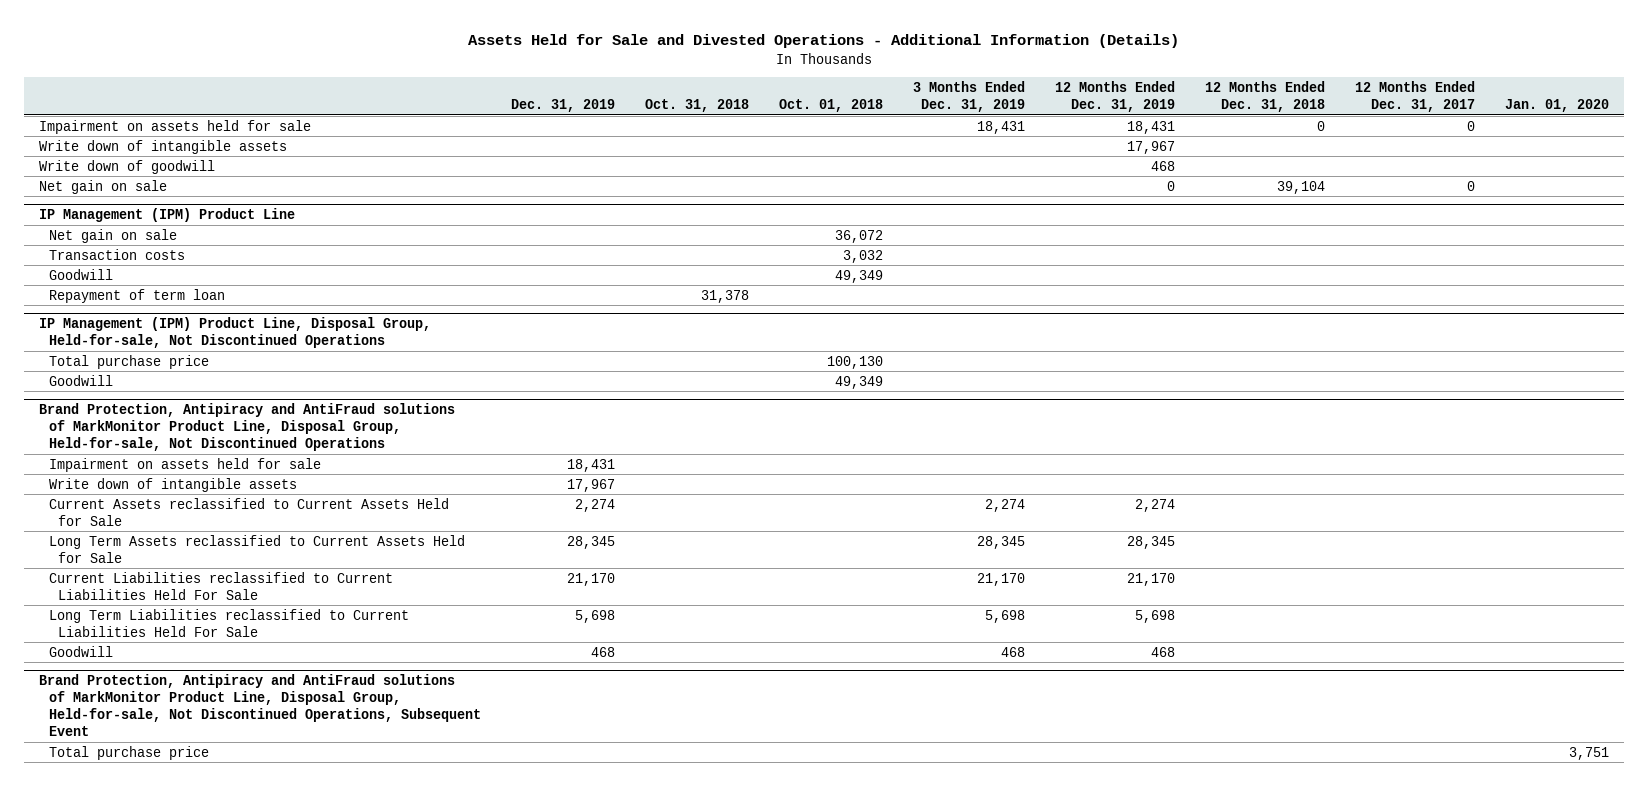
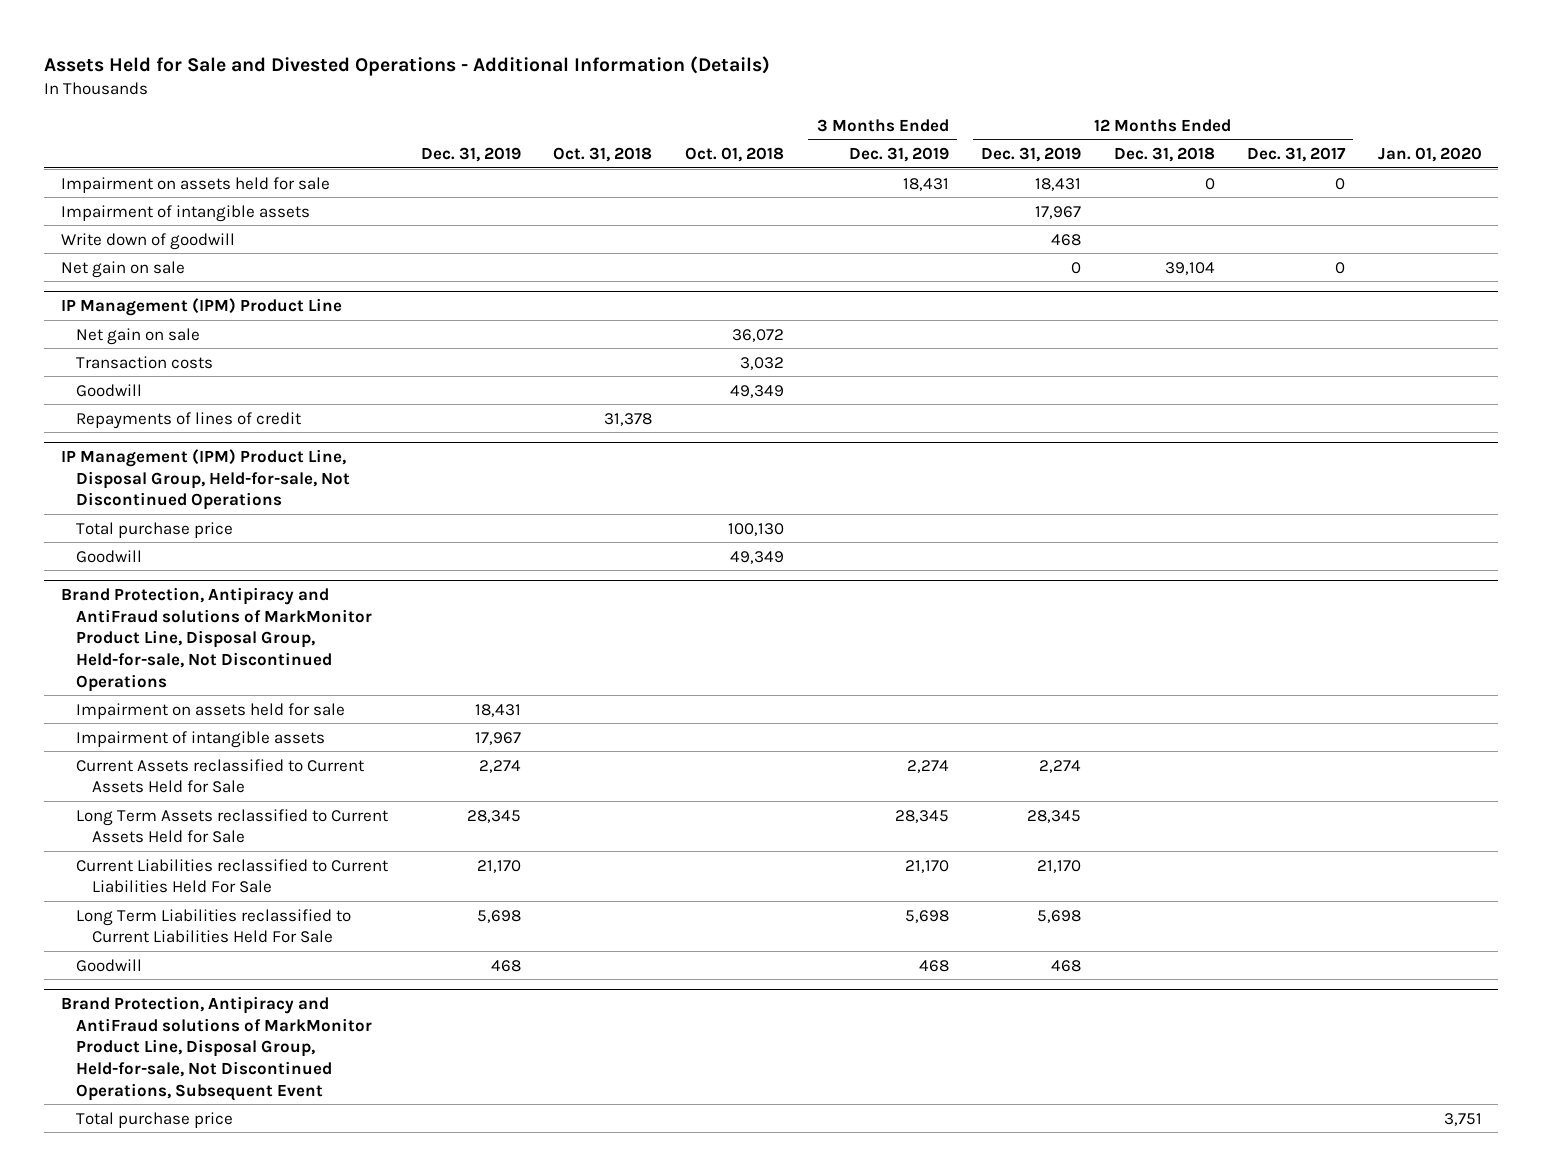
- Write down of intangible assets | | | | | 17,967 | | |
+ Impairment of intangible assets | | | | | 17,967 | | |
@ IP Management (IPM) Product Line
- Repayment of term loan | | 31,378 | | | | | |
+ Repayments of lines of credit | | 31,378 | | | | | |
@ Brand Protection, Antipiracy and AntiFraud solutions of MarkMonitor Product Line, Disposal Group, Held-for-sale, Not Discontinued Operations
- Write down of intangible assets | 17,967 | | | | | | |
+ Impairment of intangible assets | 17,967 | | | | | | |

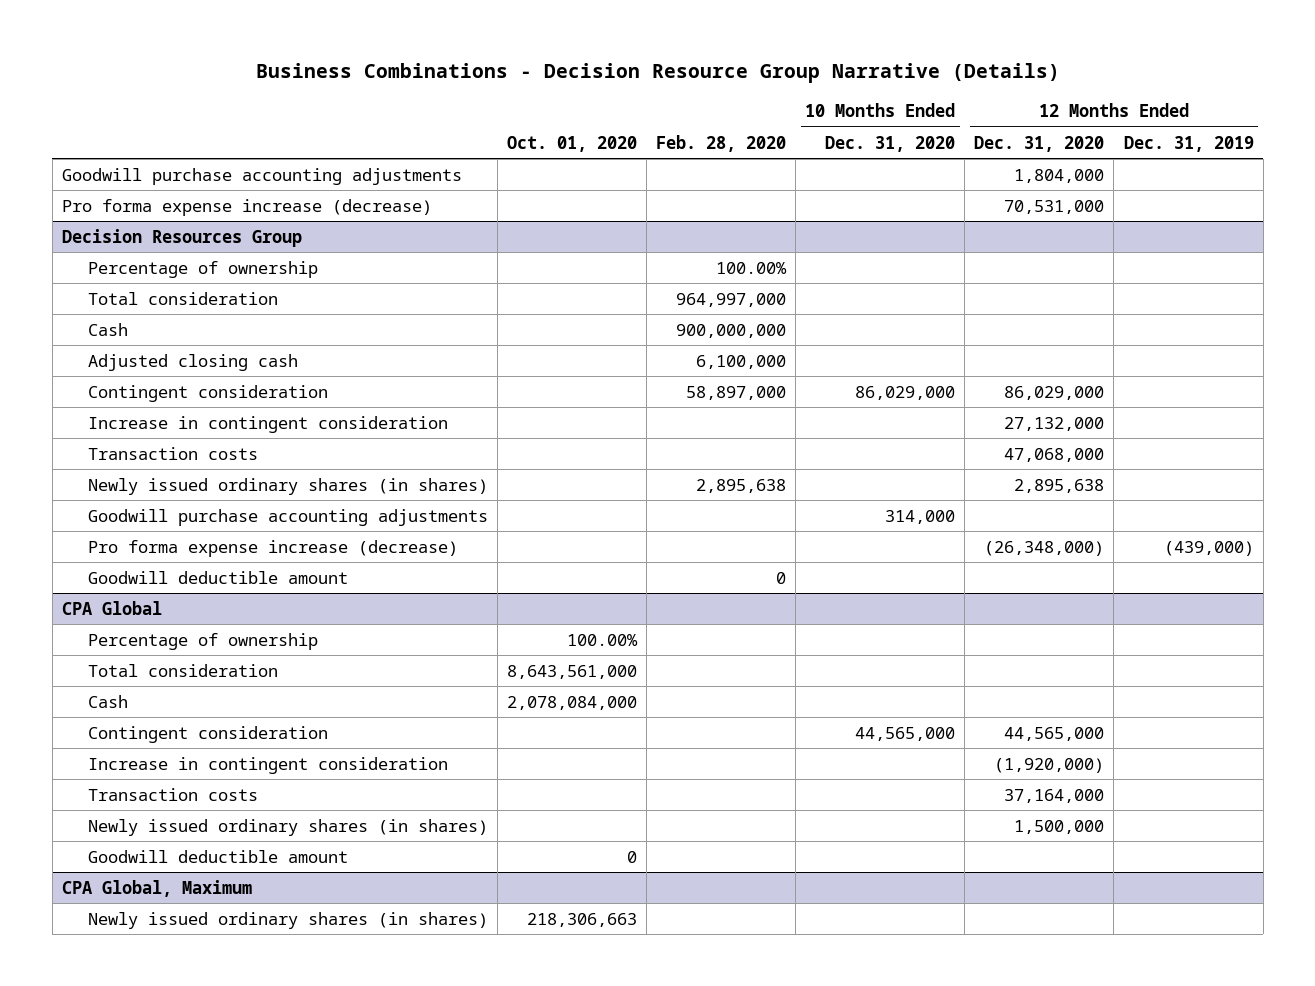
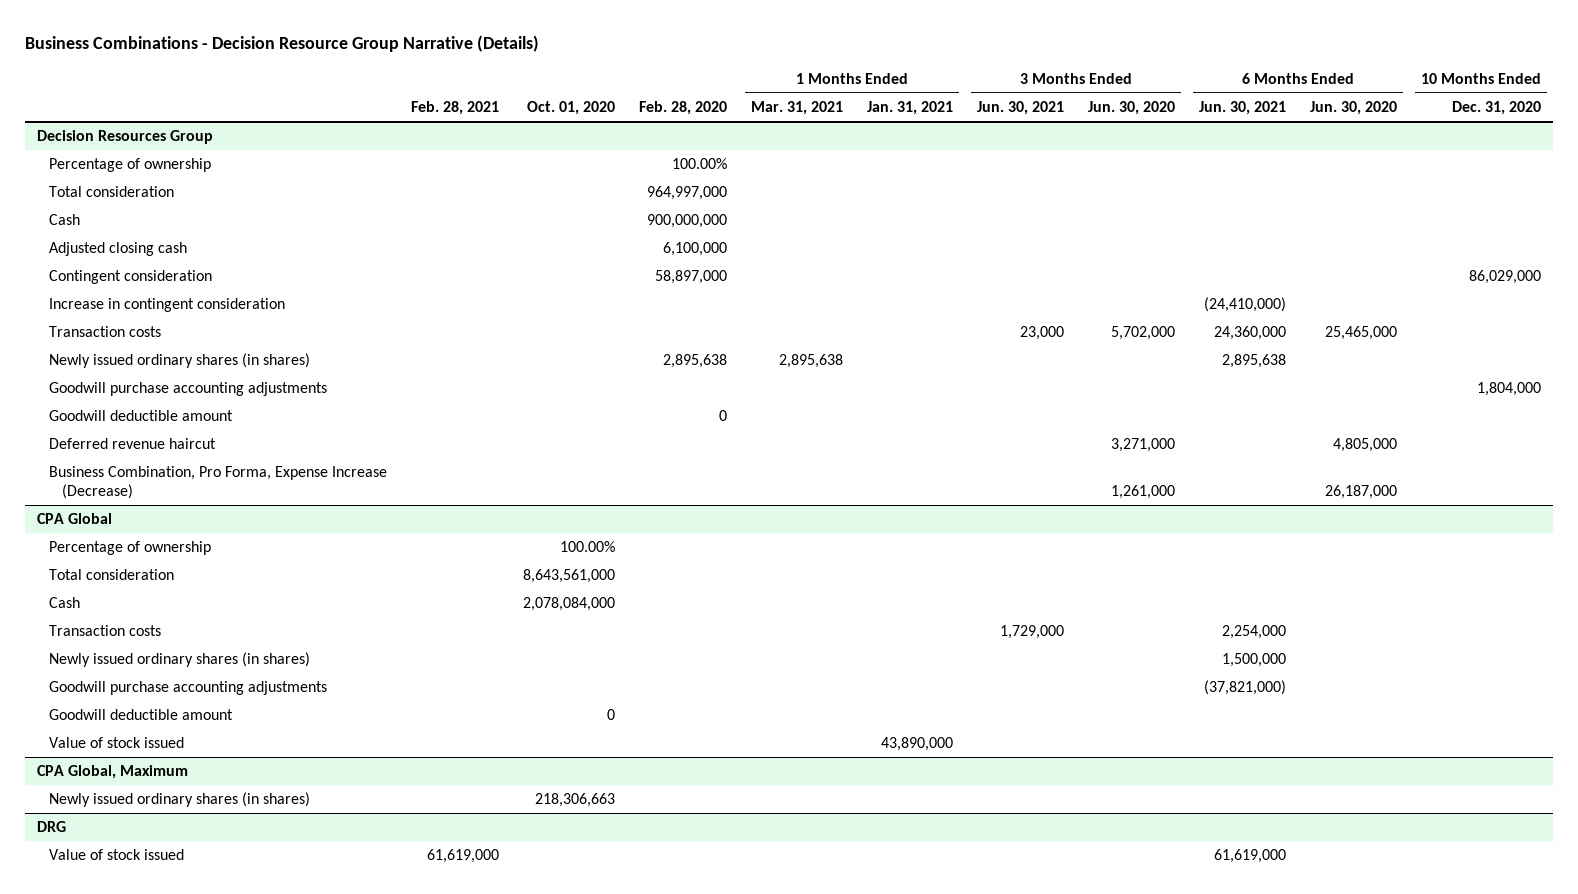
- | Oct. 01, 2020 | Feb. 28, 2020 | 10 Months Ended Dec. 31, 2020 | 12 Months Ended Dec. 31, 2020 | 12 Months Ended Dec. 31, 2019
+ | Feb. 28, 2021 | Oct. 01, 2020 | Feb. 28, 2020 | 1 Months Ended Mar. 31, 2021 | 1 Months Ended Jan. 31, 2021 | 3 Months Ended Jun. 30, 2021 | 3 Months Ended Jun. 30, 2020 | 6 Months Ended Jun. 30, 2021 | 6 Months Ended Jun. 30, 2020 | 10 Months Ended Dec. 31, 2020
- Goodwill purchase accounting adjustments | | | | 1,804,000 |
- Pro forma expense increase (decrease) | | | | 70,531,000 |
@ Decision Resources Group
- Goodwill purchase accounting adjustments | | | 314,000 | |
- Pro forma expense increase (decrease) | | | | (26,348,000) | (439,000)
+ Goodwill purchase accounting adjustments | | | | | | | | | | 1,804,000
+ Deferred revenue haircut | | | | | | | 3,271,000 | | 4,805,000 |
+ Business Combination, Pro Forma, Expense Increase (Decrease) | | | | | | | 1,261,000 | | 26,187,000 |
@ CPA Global
- Contingent consideration | | | 44,565,000 | 44,565,000 |
- Increase in contingent consideration | | | | (1,920,000) |
+ Goodwill purchase accounting adjustments | | | | | | | | (37,821,000) | |
+ Value of stock issued | | | | | 43,890,000 | | | | |
+ DRG
+ Value of stock issued | 61,619,000 | | | | | | | 61,619,000 | |

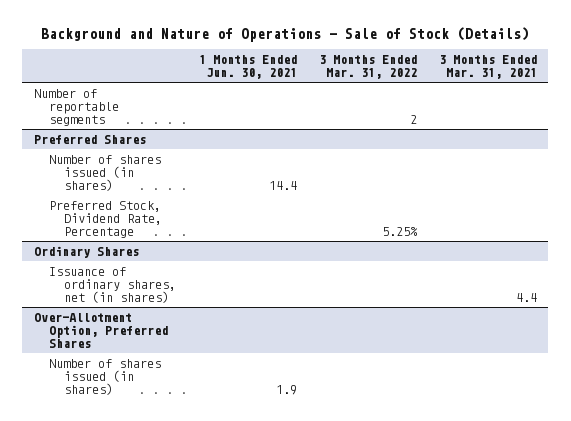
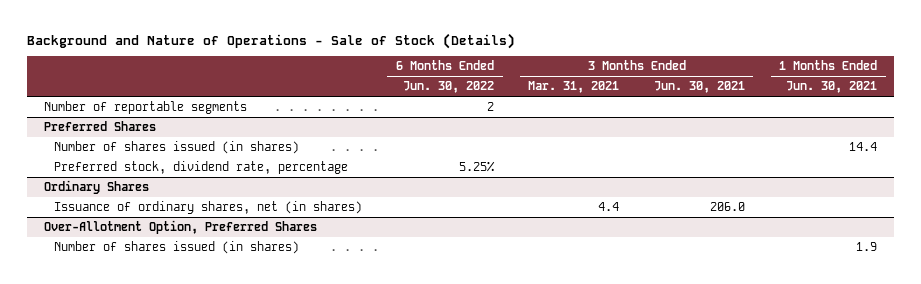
- | 1 Months Ended Jun. 30, 2021 | 3 Months Ended Mar. 31, 2022 | 3 Months Ended Mar. 31, 2021
+ | 6 Months Ended Jun. 30, 2022 | 3 Months Ended Mar. 31, 2021 | 3 Months Ended Jun. 30, 2021 | 1 Months Ended Jun. 30, 2021
@ Preferred Shares
- Preferred Stock, Dividend Rate, Percentage | | 5.25% |
+ Preferred stock, dividend rate, percentage | 5.25% | | |

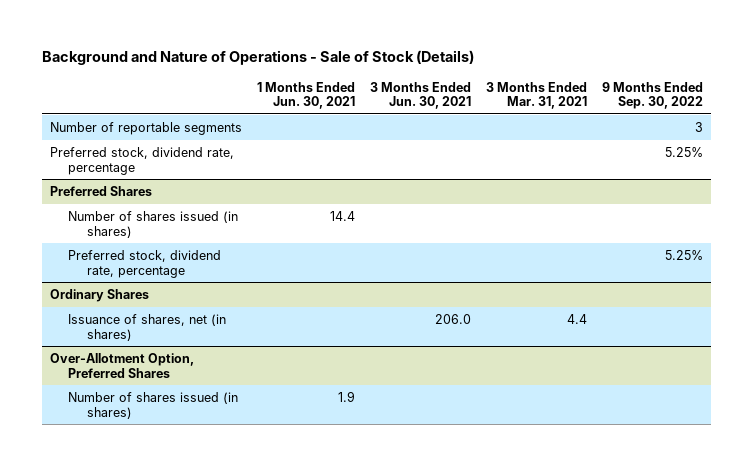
- | 6 Months Ended Jun. 30, 2022 | 3 Months Ended Mar. 31, 2021 | 3 Months Ended Jun. 30, 2021 | 1 Months Ended Jun. 30, 2021
+ | 1 Months Ended Jun. 30, 2021 | 3 Months Ended Jun. 30, 2021 | 3 Months Ended Mar. 31, 2021 | 9 Months Ended Sep. 30, 2022
+ Preferred stock, dividend rate, percentage | | | | 5.25%
@ Ordinary Shares
- Issuance of ordinary shares, net (in shares) | | 4.4 | 206.0 |
+ Issuance of shares, net (in shares) | | 206.0 | 4.4 |

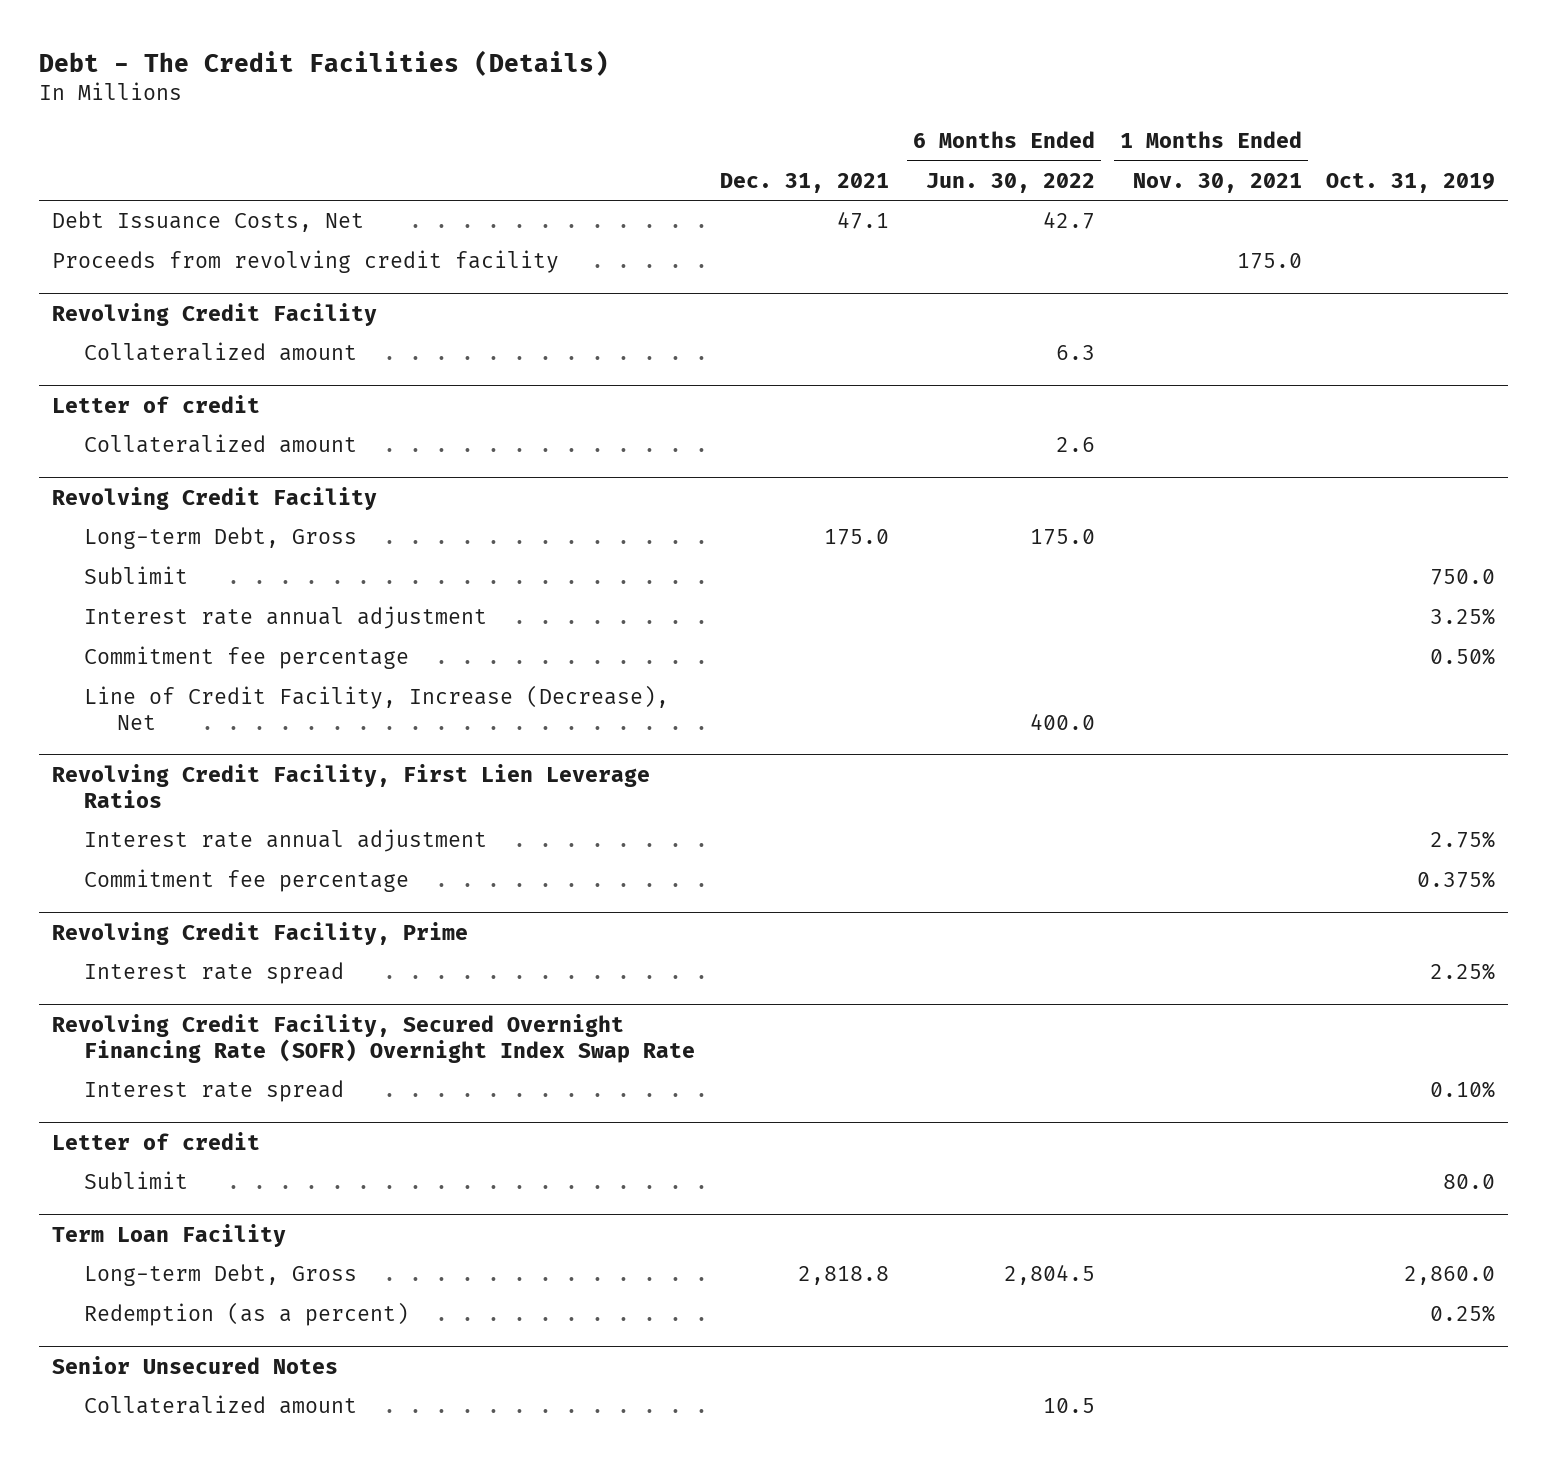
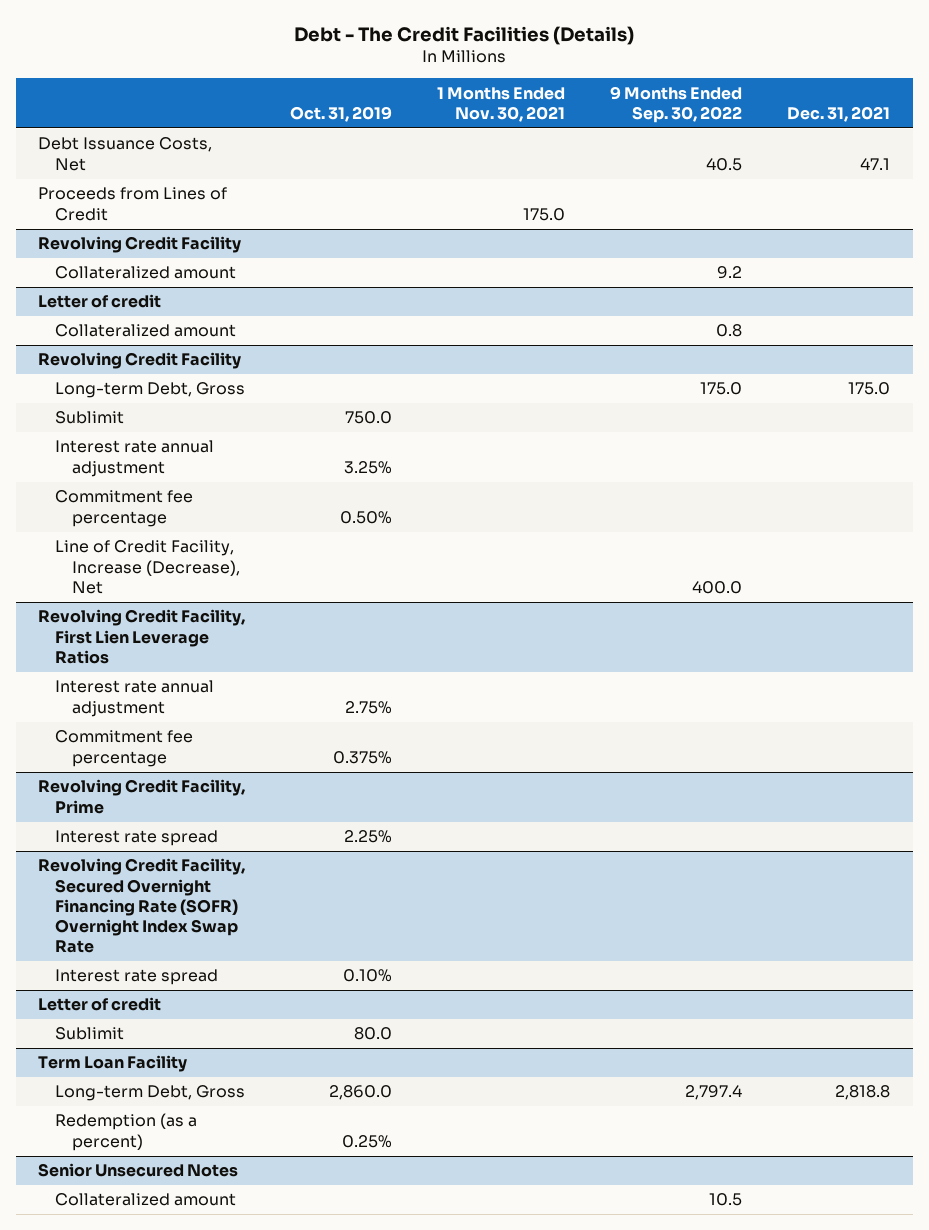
- | Dec. 31, 2021 | 6 Months Ended Jun. 30, 2022 | 1 Months Ended Nov. 30, 2021 | Oct. 31, 2019
+ | Oct. 31, 2019 | 1 Months Ended Nov. 30, 2021 | 9 Months Ended Sep. 30, 2022 | Dec. 31, 2021
- Proceeds from revolving credit facility | | | 175.0 |
+ Proceeds from Lines of Credit | | 175.0 | |

